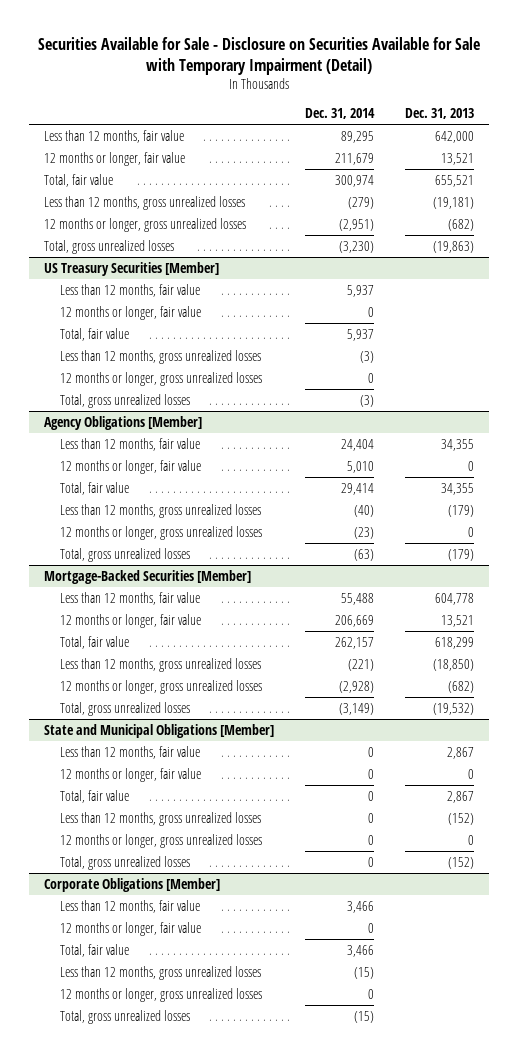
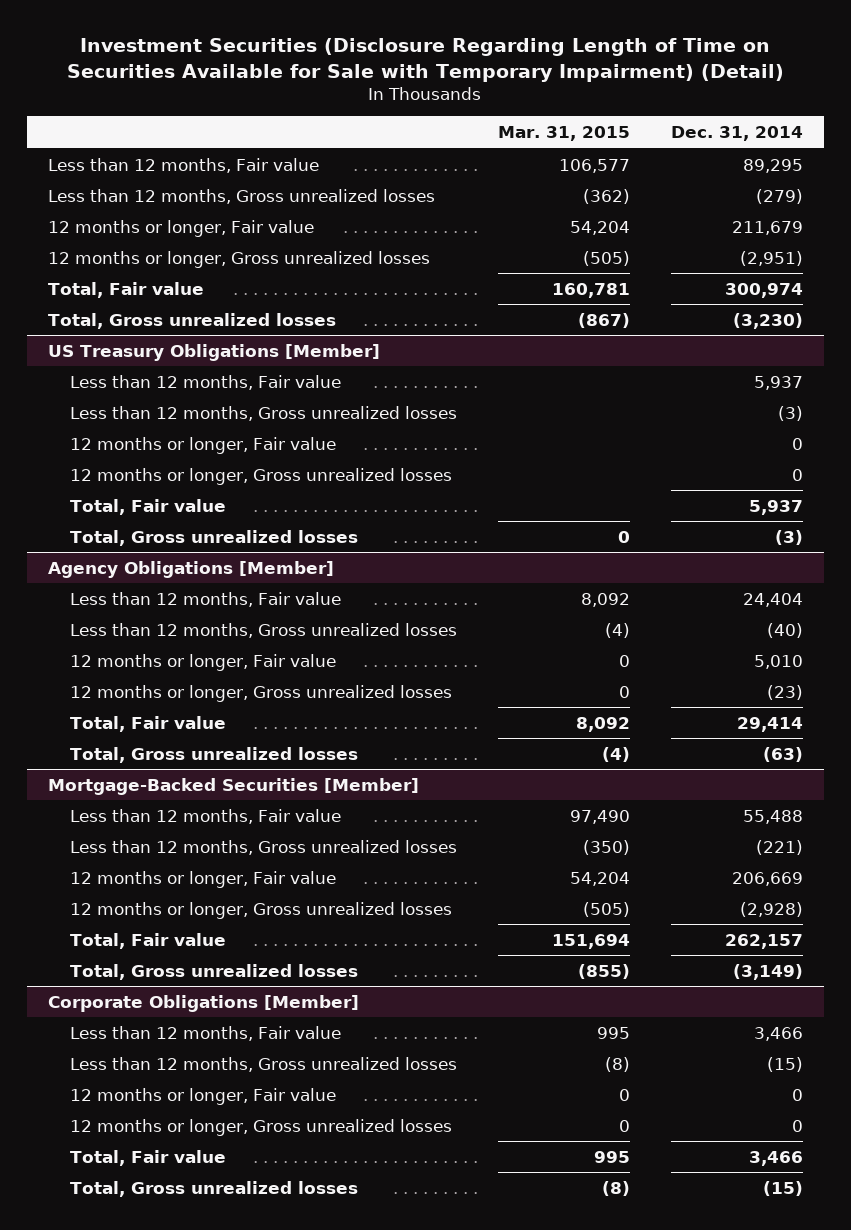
- Securities Available for Sale - Disclosure on Securities Available for Sale with Temporary Impairment (Detail)
+ Investment Securities (Disclosure Regarding Length of Time on Securities Available for Sale with Temporary Impairment) (Detail)
- | Dec. 31, 2014 | Dec. 31, 2013
+ | Mar. 31, 2015 | Dec. 31, 2014
- Less than 12 months, fair value | 89,295 | 642,000
- 12 months or longer, fair value | 211,679 | 13,521
- Total, fair value | 300,974 | 655,521
- Less than 12 months, gross unrealized losses | (279) | (19,181)
- 12 months or longer, gross unrealized losses | (2,951) | (682)
- Total, gross unrealized losses | (3,230) | (19,863)
- US Treasury Securities [Member]
- Less than 12 months, fair value | 5,937 |
- 12 months or longer, fair value | 0 |
- Total, fair value | 5,937 |
- Less than 12 months, gross unrealized losses | (3) |
- 12 months or longer, gross unrealized losses | 0 |
- Total, gross unrealized losses | (3) |
+ Less than 12 months, Fair value | 106,577 | 89,295
+ Less than 12 months, Gross unrealized losses | (362) | (279)
+ 12 months or longer, Fair value | 54,204 | 211,679
+ 12 months or longer, Gross unrealized losses | (505) | (2,951)
+ Total, Fair value | 160,781 | 300,974
+ Total, Gross unrealized losses | (867) | (3,230)
+ US Treasury Obligations [Member]
+ Less than 12 months, Fair value | | 5,937
+ Less than 12 months, Gross unrealized losses | | (3)
+ 12 months or longer, Fair value | | 0
+ 12 months or longer, Gross unrealized losses | | 0
+ Total, Fair value | | 5,937
+ Total, Gross unrealized losses | 0 | (3)
@ Agency Obligations [Member]
- Less than 12 months, fair value | 24,404 | 34,355
- 12 months or longer, fair value | 5,010 | 0
- Total, fair value | 29,414 | 34,355
- Less than 12 months, gross unrealized losses | (40) | (179)
- 12 months or longer, gross unrealized losses | (23) | 0
- Total, gross unrealized losses | (63) | (179)
+ Less than 12 months, Fair value | 8,092 | 24,404
+ Less than 12 months, Gross unrealized losses | (4) | (40)
+ 12 months or longer, Fair value | 0 | 5,010
+ 12 months or longer, Gross unrealized losses | 0 | (23)
+ Total, Fair value | 8,092 | 29,414
+ Total, Gross unrealized losses | (4) | (63)
@ Mortgage-Backed Securities [Member]
- Less than 12 months, fair value | 55,488 | 604,778
- 12 months or longer, fair value | 206,669 | 13,521
- Total, fair value | 262,157 | 618,299
- Less than 12 months, gross unrealized losses | (221) | (18,850)
- 12 months or longer, gross unrealized losses | (2,928) | (682)
- Total, gross unrealized losses | (3,149) | (19,532)
- State and Municipal Obligations [Member]
- Less than 12 months, fair value | 0 | 2,867
- 12 months or longer, fair value | 0 | 0
- Total, fair value | 0 | 2,867
- Less than 12 months, gross unrealized losses | 0 | (152)
- 12 months or longer, gross unrealized losses | 0 | 0
- Total, gross unrealized losses | 0 | (152)
@ Mortgage-Backed Securities [Member]
+ Less than 12 months, Fair value | 97,490 | 55,488
+ Less than 12 months, Gross unrealized losses | (350) | (221)
+ 12 months or longer, Fair value | 54,204 | 206,669
+ 12 months or longer, Gross unrealized losses | (505) | (2,928)
+ Total, Fair value | 151,694 | 262,157
+ Total, Gross unrealized losses | (855) | (3,149)
@ Corporate Obligations [Member]
- Less than 12 months, fair value | 3,466 |
- 12 months or longer, fair value | 0 |
- Total, fair value | 3,466 |
- Less than 12 months, gross unrealized losses | (15) |
- 12 months or longer, gross unrealized losses | 0 |
- Total, gross unrealized losses | (15) |
+ Less than 12 months, Fair value | 995 | 3,466
+ Less than 12 months, Gross unrealized losses | (8) | (15)
+ 12 months or longer, Fair value | 0 | 0
+ 12 months or longer, Gross unrealized losses | 0 | 0
+ Total, Fair value | 995 | 3,466
+ Total, Gross unrealized losses | (8) | (15)

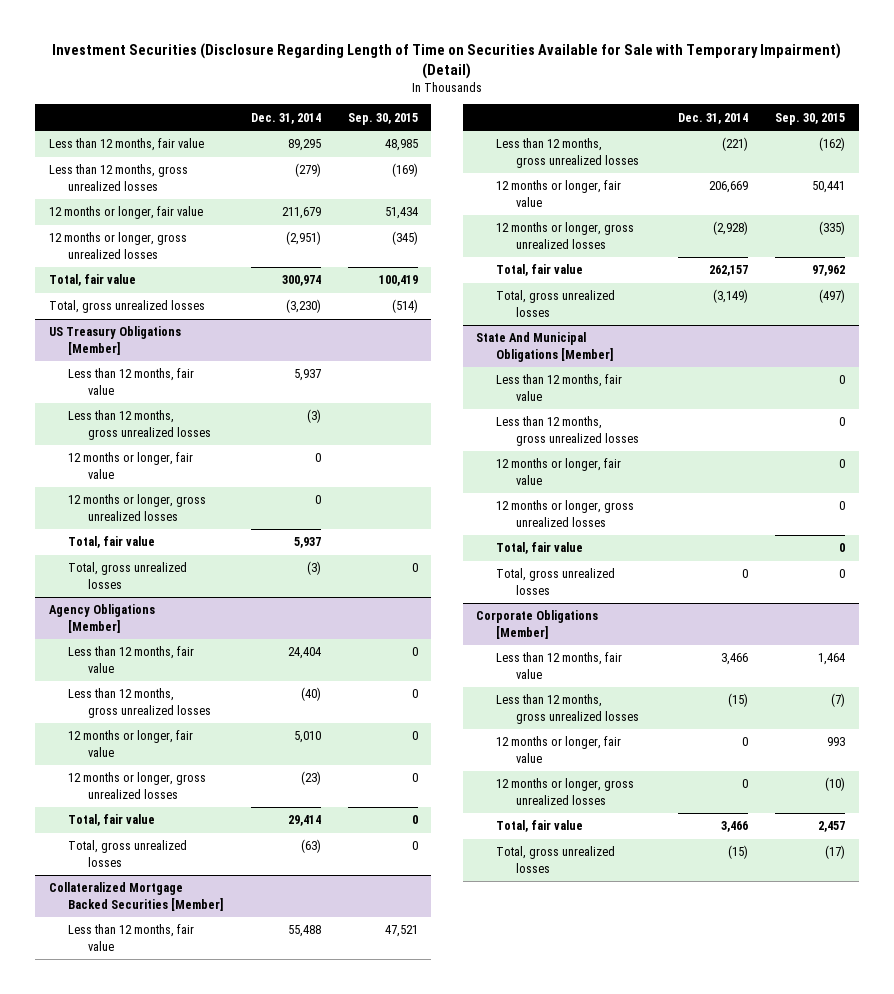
- | Mar. 31, 2015 | Dec. 31, 2014
+ | Dec. 31, 2014 | Sep. 30, 2015
- Less than 12 months, Fair value | 106,577 | 89,295
- Less than 12 months, Gross unrealized losses | (362) | (279)
- 12 months or longer, Fair value | 54,204 | 211,679
- 12 months or longer, Gross unrealized losses | (505) | (2,951)
- Total, Fair value | 160,781 | 300,974
- Total, Gross unrealized losses | (867) | (3,230)
+ Less than 12 months, fair value | 89,295 | 48,985
+ Less than 12 months, gross unrealized losses | (279) | (169)
+ 12 months or longer, fair value | 211,679 | 51,434
+ 12 months or longer, gross unrealized losses | (2,951) | (345)
+ Total, fair value | 300,974 | 100,419
+ Total, gross unrealized losses | (3,230) | (514)
@ US Treasury Obligations [Member]
- Less than 12 months, Fair value | | 5,937
- Less than 12 months, Gross unrealized losses | | (3)
- 12 months or longer, Fair value | | 0
- 12 months or longer, Gross unrealized losses | | 0
- Total, Fair value | | 5,937
- Total, Gross unrealized losses | 0 | (3)
+ Less than 12 months, fair value | 5,937 |
+ Less than 12 months, gross unrealized losses | (3) |
+ 12 months or longer, fair value | 0 |
+ 12 months or longer, gross unrealized losses | 0 |
+ Total, fair value | 5,937 |
+ Total, gross unrealized losses | (3) | 0
@ Agency Obligations [Member]
- Less than 12 months, Fair value | 8,092 | 24,404
- Less than 12 months, Gross unrealized losses | (4) | (40)
- 12 months or longer, Fair value | 0 | 5,010
- 12 months or longer, Gross unrealized losses | 0 | (23)
- Total, Fair value | 8,092 | 29,414
- Total, Gross unrealized losses | (4) | (63)
- Mortgage-Backed Securities [Member]
- Less than 12 months, Fair value | 97,490 | 55,488
- Less than 12 months, Gross unrealized losses | (350) | (221)
- 12 months or longer, Fair value | 54,204 | 206,669
- 12 months or longer, Gross unrealized losses | (505) | (2,928)
- Total, Fair value | 151,694 | 262,157
- Total, Gross unrealized losses | (855) | (3,149)
@ Agency Obligations [Member]
+ Less than 12 months, fair value | 24,404 | 0
+ Less than 12 months, gross unrealized losses | (40) | 0
+ 12 months or longer, fair value | 5,010 | 0
+ 12 months or longer, gross unrealized losses | (23) | 0
+ Total, fair value | 29,414 | 0
+ Total, gross unrealized losses | (63) | 0
+ Collateralized Mortgage Backed Securities [Member]
+ Less than 12 months, fair value | 55,488 | 47,521
+ Less than 12 months, gross unrealized losses | (221) | (162)
+ 12 months or longer, fair value | 206,669 | 50,441
+ 12 months or longer, gross unrealized losses | (2,928) | (335)
+ Total, fair value | 262,157 | 97,962
+ Total, gross unrealized losses | (3,149) | (497)
+ State And Municipal Obligations [Member]
+ Less than 12 months, fair value | | 0
+ Less than 12 months, gross unrealized losses | | 0
+ 12 months or longer, fair value | | 0
+ 12 months or longer, gross unrealized losses | | 0
+ Total, fair value | | 0
+ Total, gross unrealized losses | 0 | 0
@ Corporate Obligations [Member]
- Less than 12 months, Fair value | 995 | 3,466
- Less than 12 months, Gross unrealized losses | (8) | (15)
- 12 months or longer, Fair value | 0 | 0
- 12 months or longer, Gross unrealized losses | 0 | 0
- Total, Fair value | 995 | 3,466
- Total, Gross unrealized losses | (8) | (15)
+ Less than 12 months, fair value | 3,466 | 1,464
+ Less than 12 months, gross unrealized losses | (15) | (7)
+ 12 months or longer, fair value | 0 | 993
+ 12 months or longer, gross unrealized losses | 0 | (10)
+ Total, fair value | 3,466 | 2,457
+ Total, gross unrealized losses | (15) | (17)

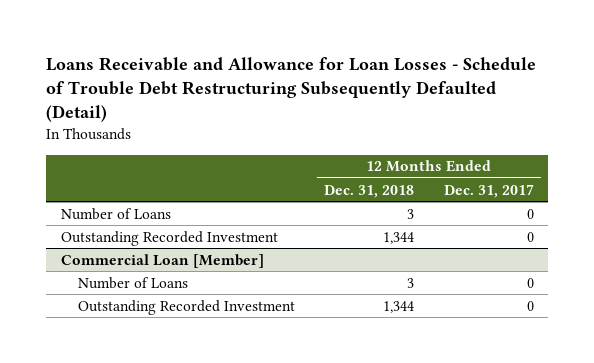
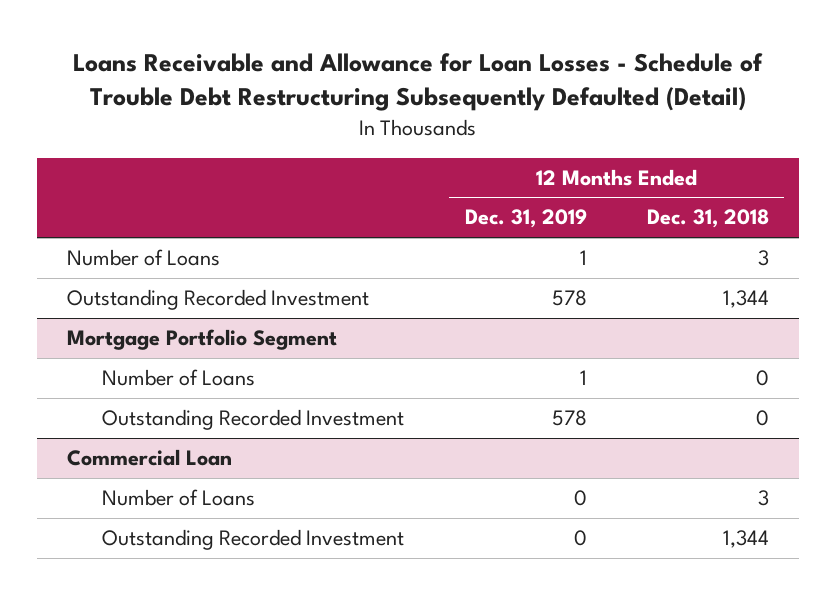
- | 12 Months Ended Dec. 31, 2018 | 12 Months Ended Dec. 31, 2017
+ | 12 Months Ended Dec. 31, 2019 | 12 Months Ended Dec. 31, 2018
- Commercial Loan [Member]
+ Mortgage Portfolio Segment
+ Number of Loans | 1 | 0
+ Outstanding Recorded Investment | 578 | 0
+ Commercial Loan

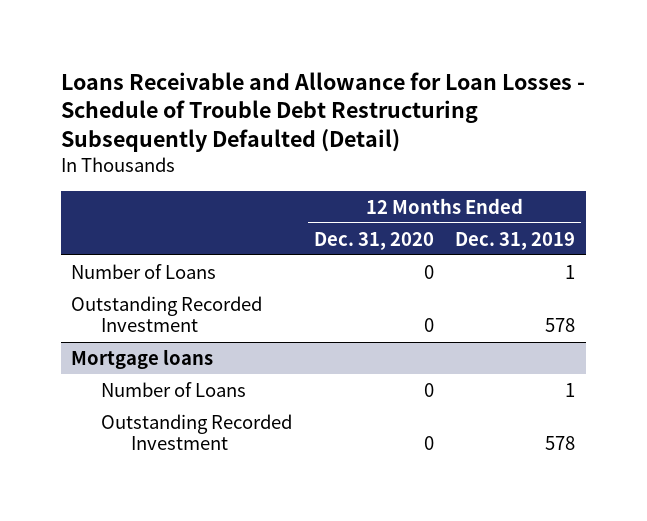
- | 12 Months Ended Dec. 31, 2019 | 12 Months Ended Dec. 31, 2018
+ | 12 Months Ended Dec. 31, 2020 | 12 Months Ended Dec. 31, 2019
- Mortgage Portfolio Segment
+ Mortgage loans
- Commercial Loan
- Number of Loans | 0 | 3
- Outstanding Recorded Investment | 0 | 1,344

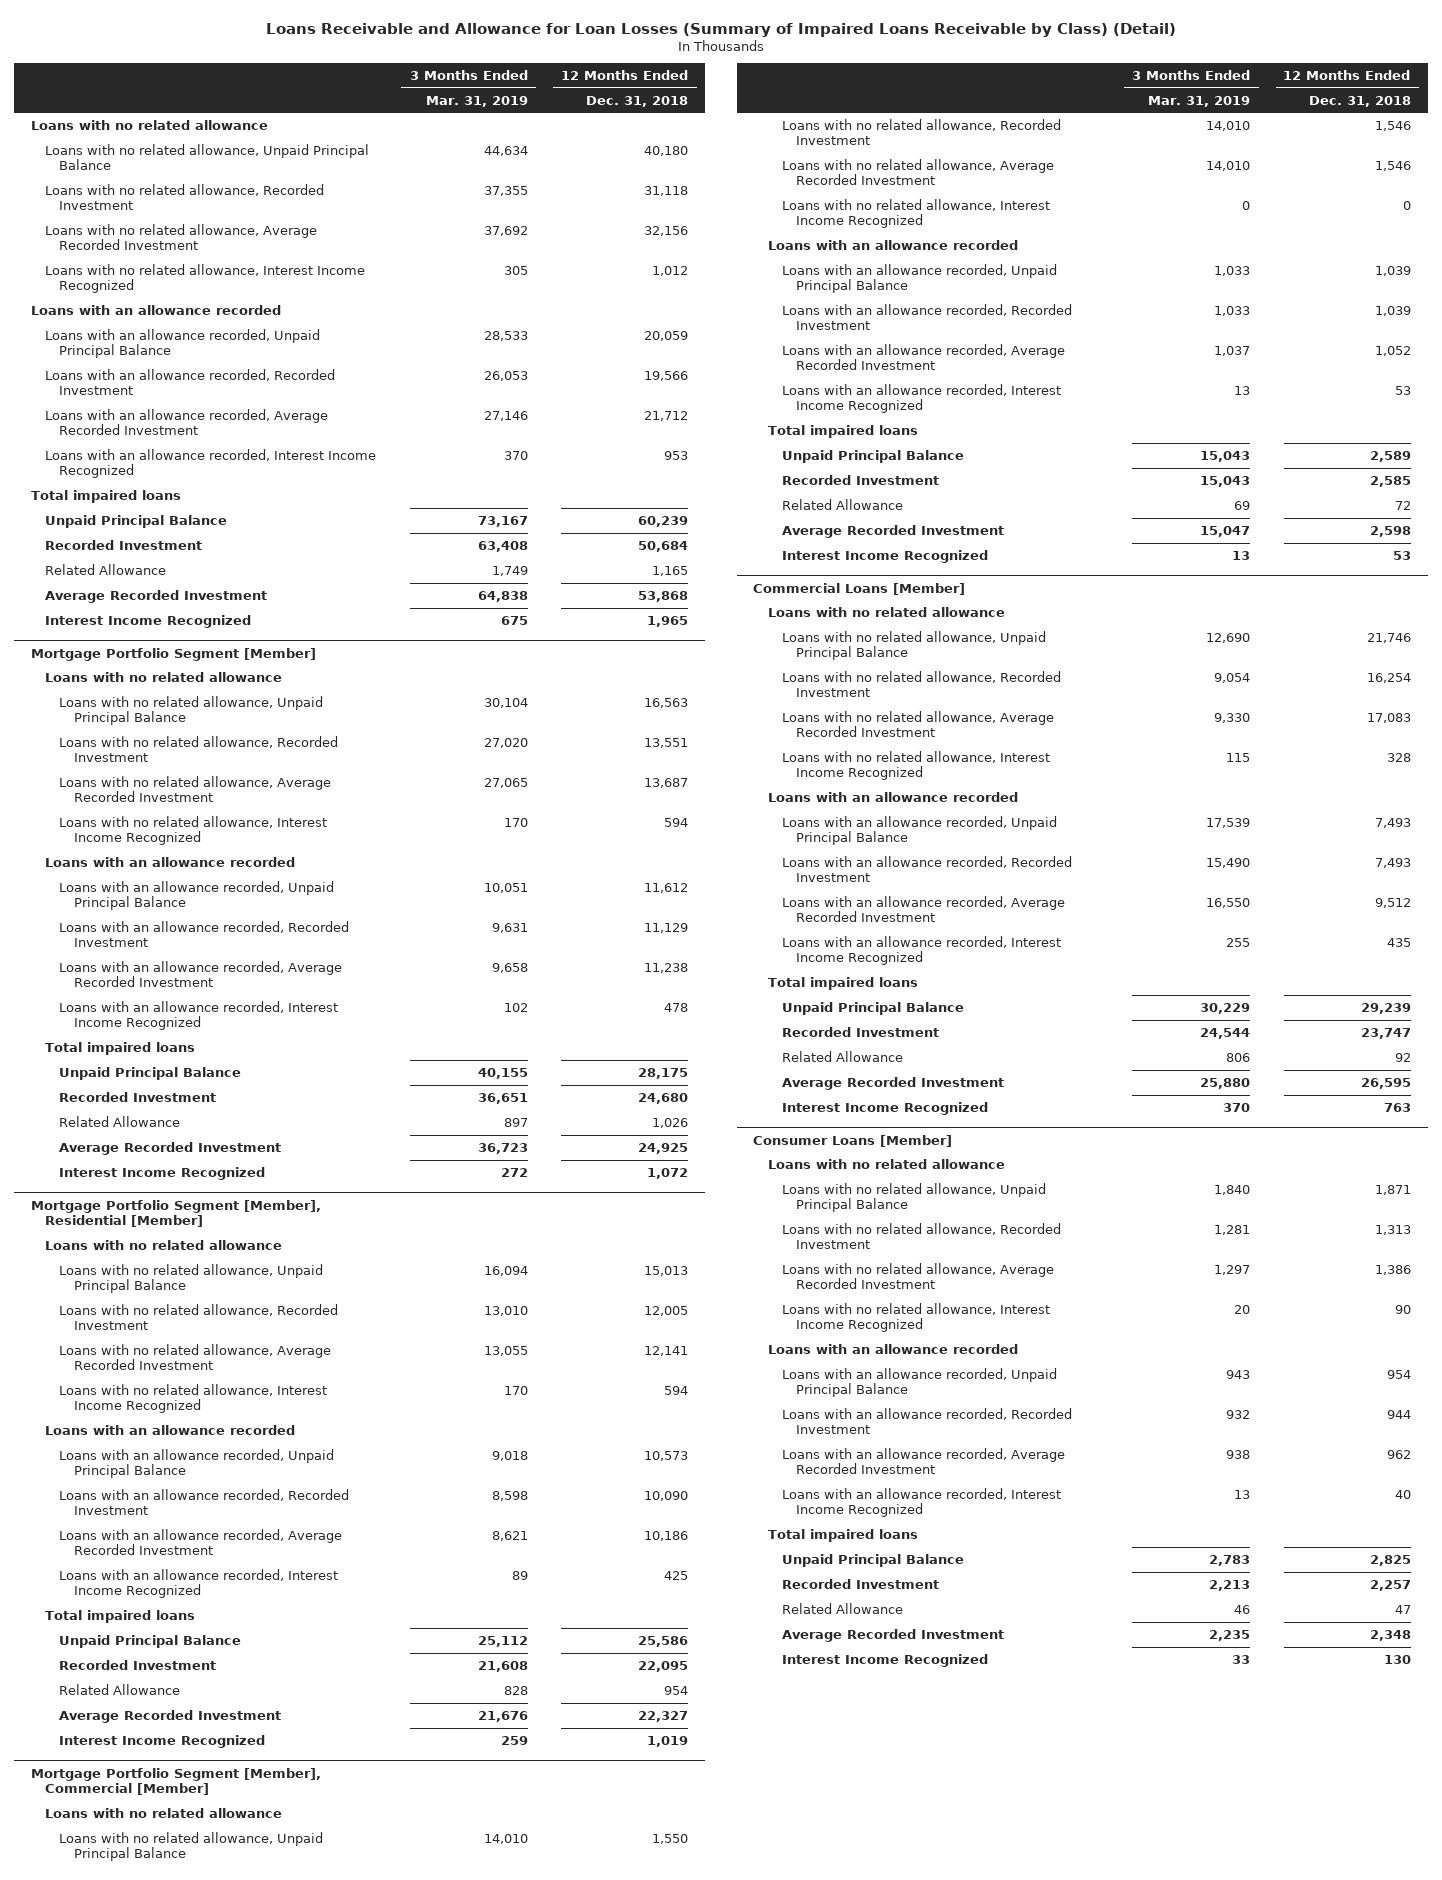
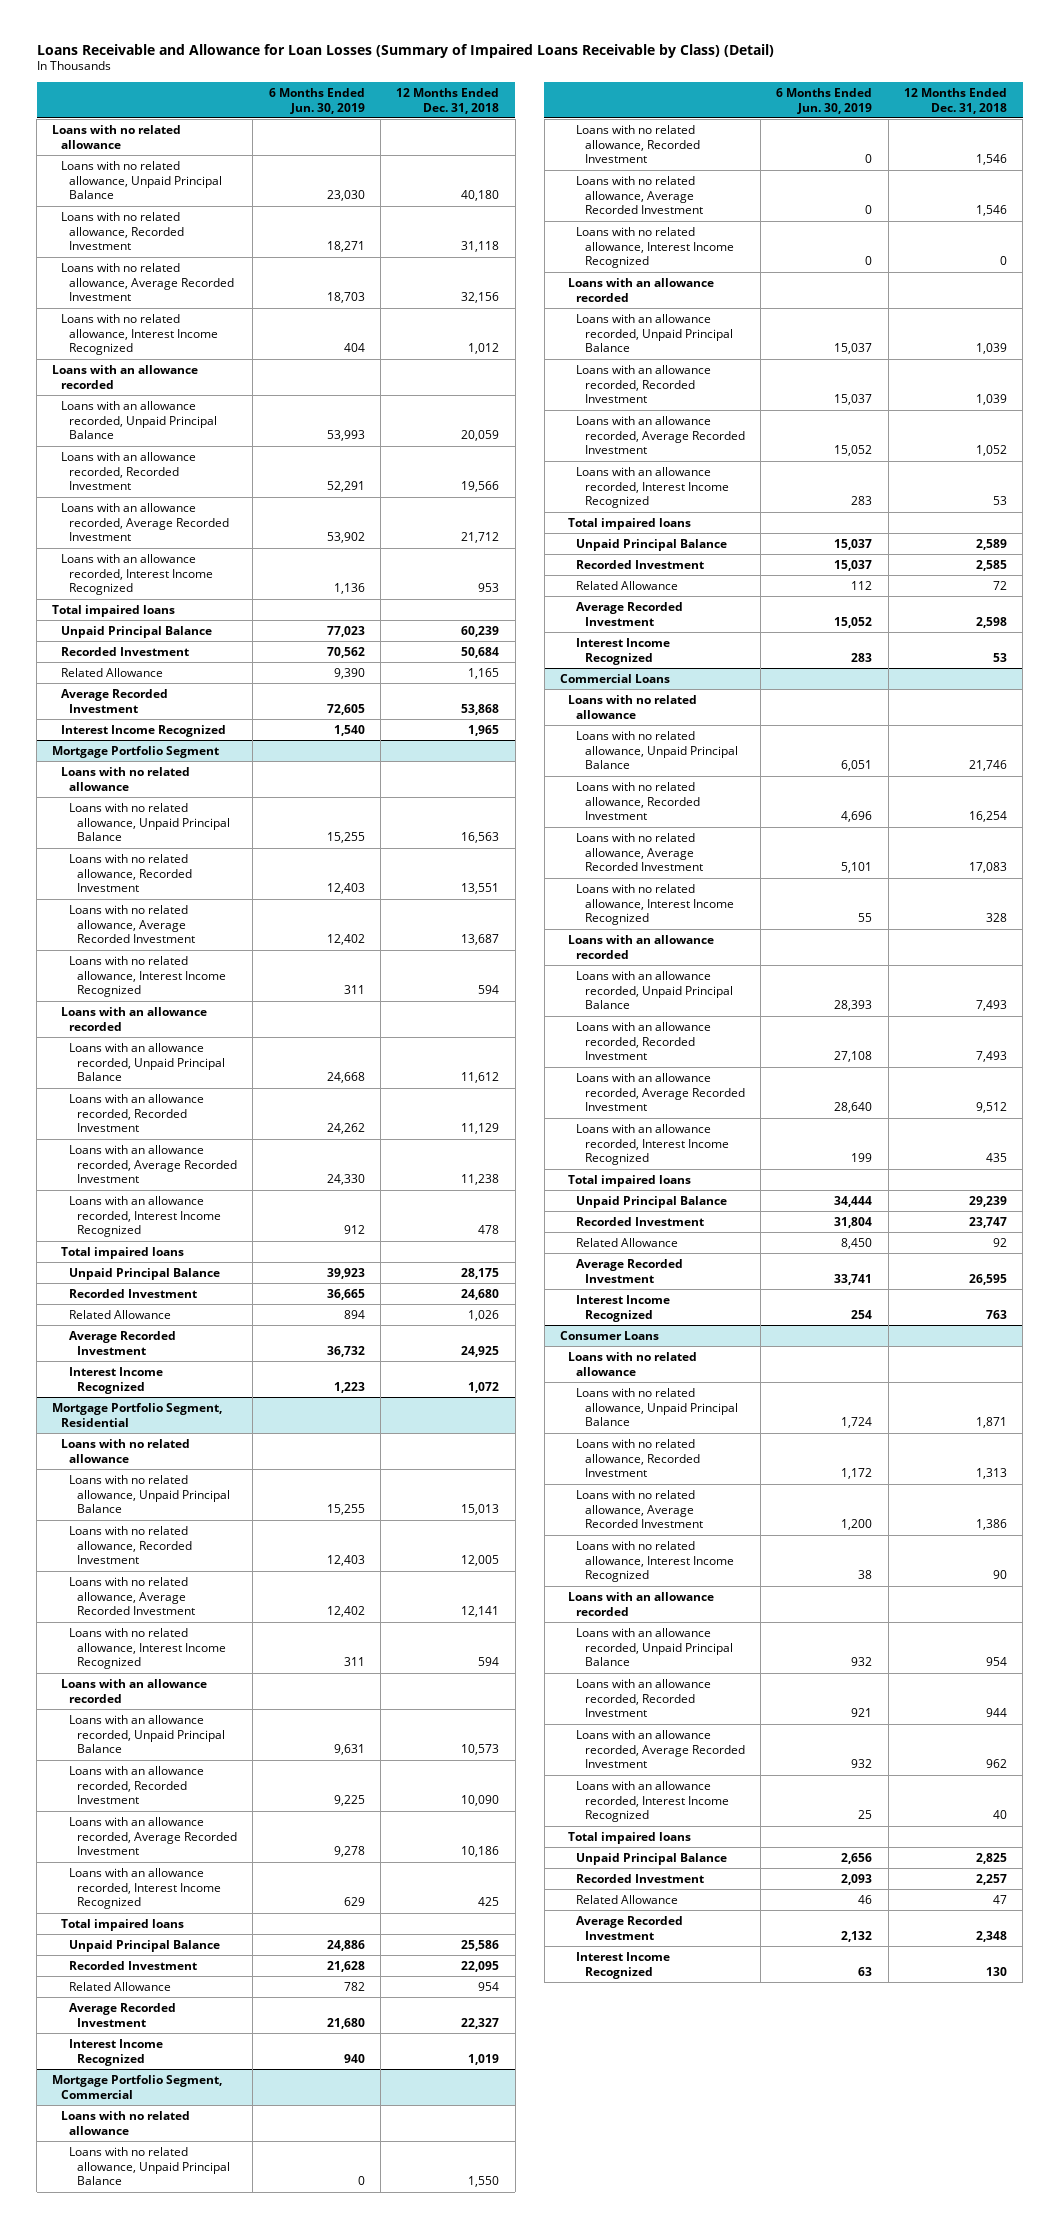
- | 3 Months Ended Mar. 31, 2019 | 12 Months Ended Dec. 31, 2018
+ | 6 Months Ended Jun. 30, 2019 | 12 Months Ended Dec. 31, 2018
- Mortgage Portfolio Segment [Member]
+ Mortgage Portfolio Segment
- Mortgage Portfolio Segment [Member], Residential [Member]
+ Mortgage Portfolio Segment, Residential
- Mortgage Portfolio Segment [Member], Commercial [Member]
+ Mortgage Portfolio Segment, Commercial
- Commercial Loans [Member]
+ Commercial Loans
- Consumer Loans [Member]
+ Consumer Loans

